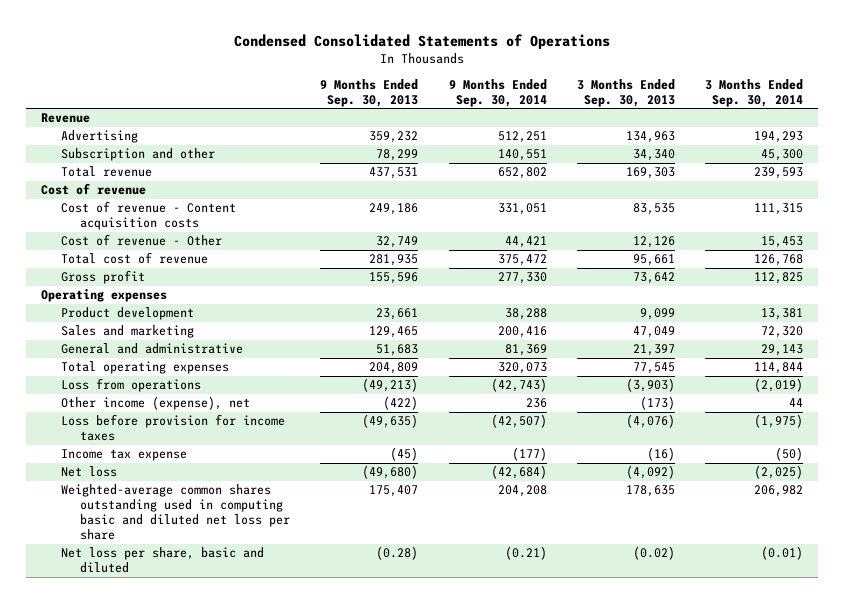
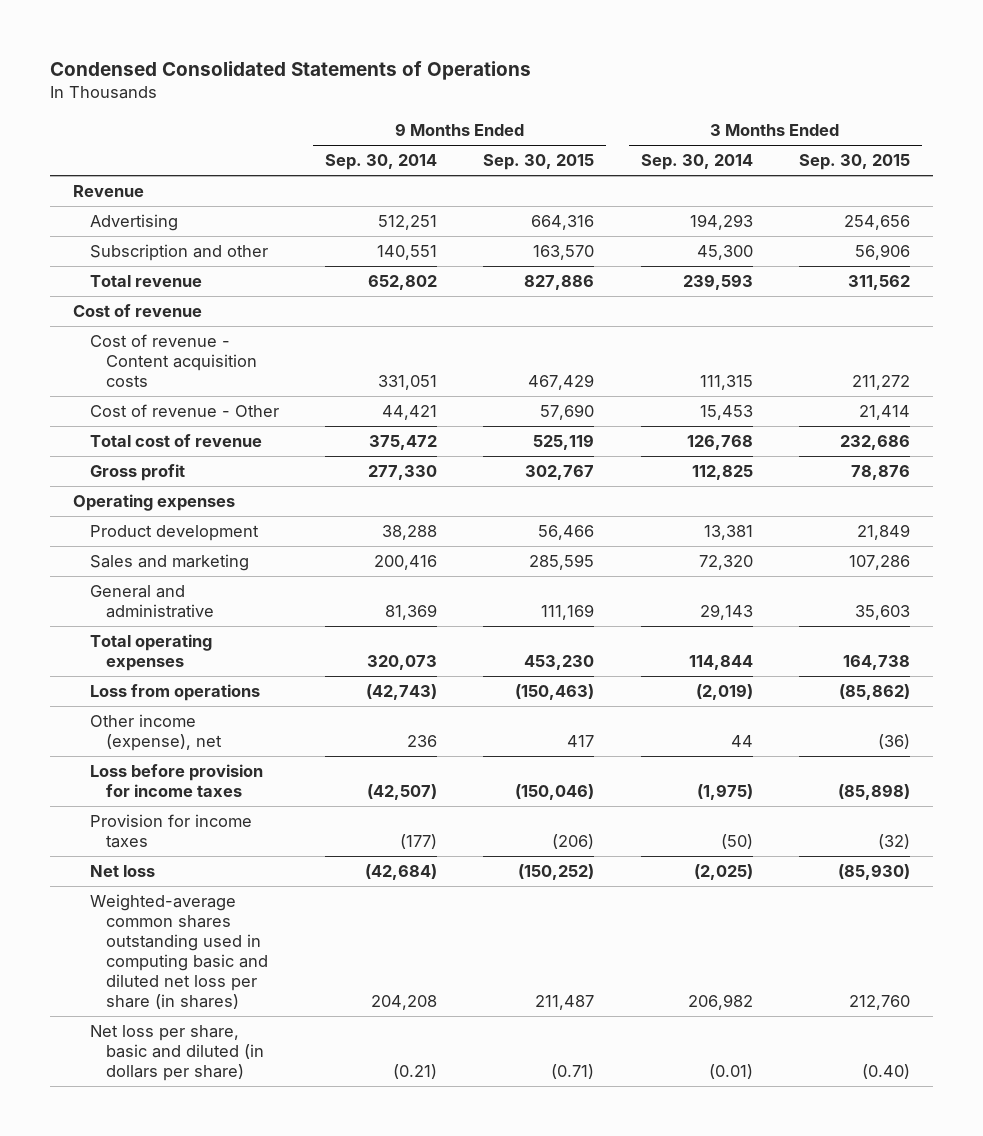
- | 9 Months Ended Sep. 30, 2013 | 9 Months Ended Sep. 30, 2014 | 3 Months Ended Sep. 30, 2013 | 3 Months Ended Sep. 30, 2014
+ | 9 Months Ended Sep. 30, 2014 | 9 Months Ended Sep. 30, 2015 | 3 Months Ended Sep. 30, 2014 | 3 Months Ended Sep. 30, 2015
- Income tax expense | (45) | (177) | (16) | (50)
+ Provision for income taxes | (177) | (206) | (50) | (32)
- Weighted-average common shares outstanding used in computing basic and diluted net loss per share | 175,407 | 204,208 | 178,635 | 206,982
- Net loss per share, basic and diluted | (0.28) | (0.21) | (0.02) | (0.01)
+ Weighted-average common shares outstanding used in computing basic and diluted net loss per share (in shares) | 204,208 | 211,487 | 206,982 | 212,760
+ Net loss per share, basic and diluted (in dollars per share) | (0.21) | (0.71) | (0.01) | (0.40)

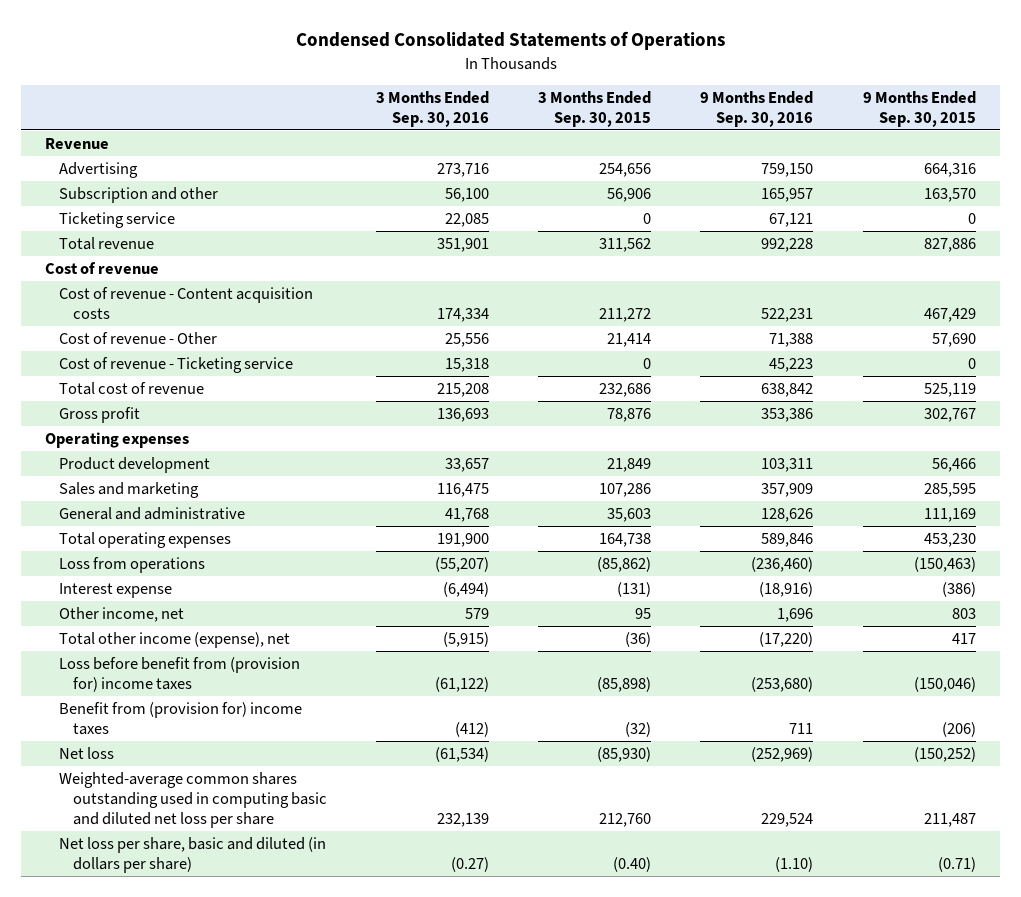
- | 9 Months Ended Sep. 30, 2014 | 9 Months Ended Sep. 30, 2015 | 3 Months Ended Sep. 30, 2014 | 3 Months Ended Sep. 30, 2015
+ | 3 Months Ended Sep. 30, 2016 | 3 Months Ended Sep. 30, 2015 | 9 Months Ended Sep. 30, 2016 | 9 Months Ended Sep. 30, 2015
+ Ticketing service | 22,085 | 0 | 67,121 | 0
+ Cost of revenue - Ticketing service | 15,318 | 0 | 45,223 | 0
- Other income (expense), net | 236 | 417 | 44 | (36)
- Loss before provision for income taxes | (42,507) | (150,046) | (1,975) | (85,898)
- Provision for income taxes | (177) | (206) | (50) | (32)
+ Interest expense | (6,494) | (131) | (18,916) | (386)
+ Other income, net | 579 | 95 | 1,696 | 803
+ Total other income (expense), net | (5,915) | (36) | (17,220) | 417
+ Loss before benefit from (provision for) income taxes | (61,122) | (85,898) | (253,680) | (150,046)
+ Benefit from (provision for) income taxes | (412) | (32) | 711 | (206)
- Weighted-average common shares outstanding used in computing basic and diluted net loss per share (in shares) | 204,208 | 211,487 | 206,982 | 212,760
+ Weighted-average common shares outstanding used in computing basic and diluted net loss per share | 232,139 | 212,760 | 229,524 | 211,487

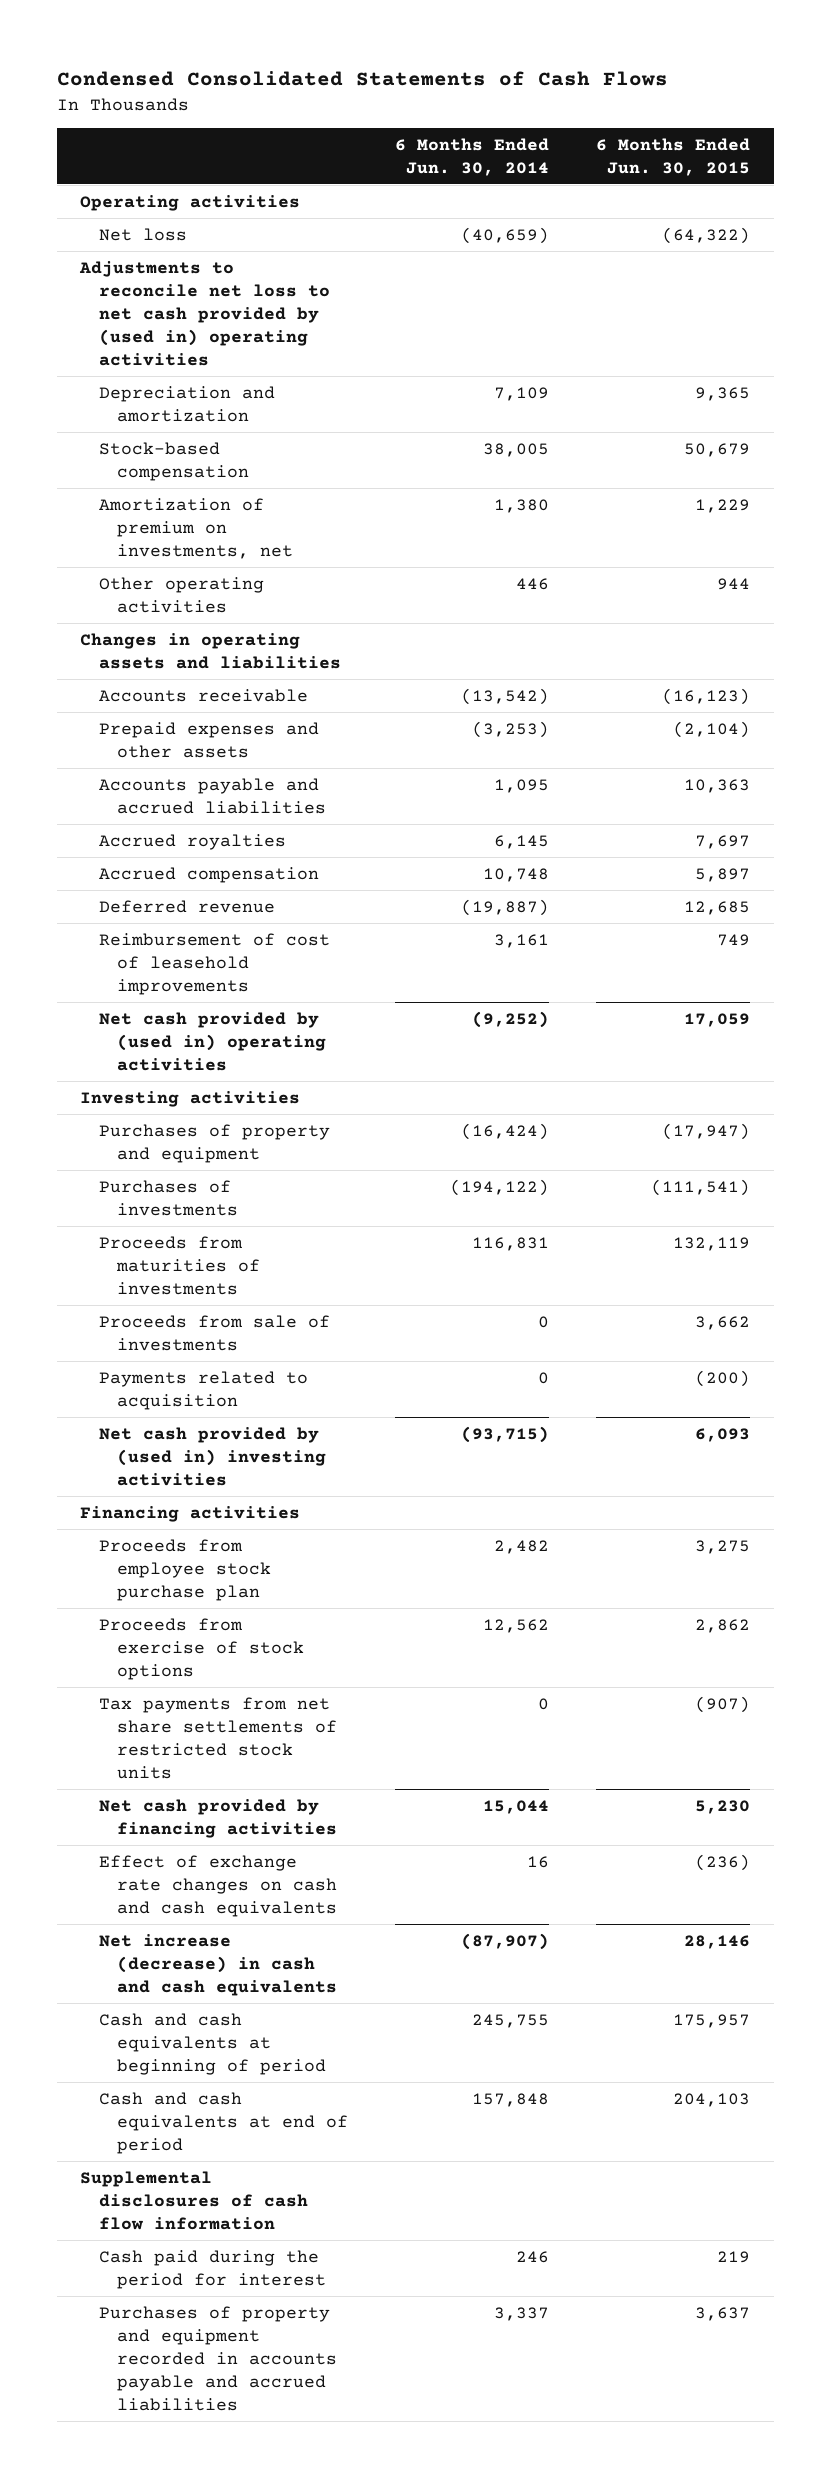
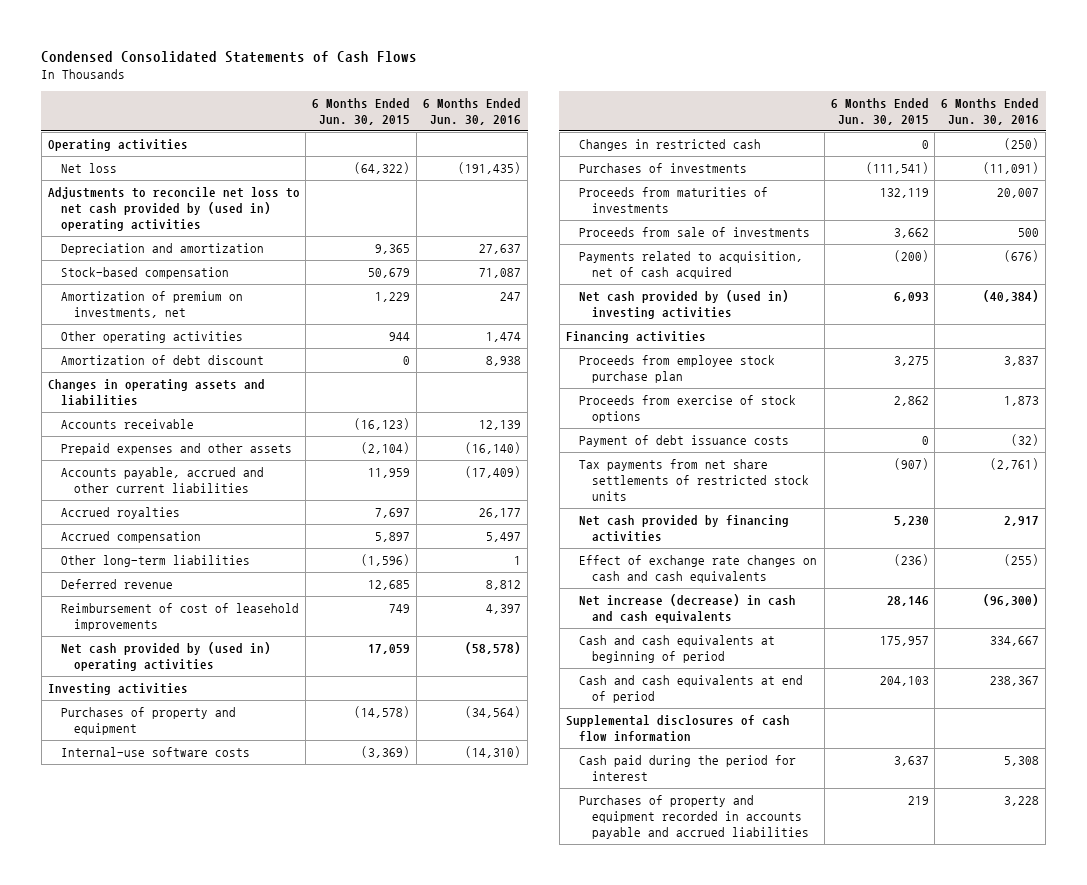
- | 6 Months Ended Jun. 30, 2014 | 6 Months Ended Jun. 30, 2015
+ | 6 Months Ended Jun. 30, 2015 | 6 Months Ended Jun. 30, 2016
+ Amortization of debt discount | 0 | 8,938
- Accounts payable and accrued liabilities | 1,095 | 10,363
+ Accounts payable, accrued and other current liabilities | 11,959 | (17,409)
+ Other long-term liabilities | (1,596) | 1
- Purchases of property and equipment | (16,424) | (17,947)
+ Purchases of property and equipment | (14,578) | (34,564)
+ Internal-use software costs | (3,369) | (14,310)
+ Changes in restricted cash | 0 | (250)
- Payments related to acquisition | 0 | (200)
+ Payments related to acquisition, net of cash acquired | (200) | (676)
+ Payment of debt issuance costs | 0 | (32)
- Cash paid during the period for interest | 246 | 219
- Purchases of property and equipment recorded in accounts payable and accrued liabilities | 3,337 | 3,637
+ Cash paid during the period for interest | 3,637 | 5,308
+ Purchases of property and equipment recorded in accounts payable and accrued liabilities | 219 | 3,228

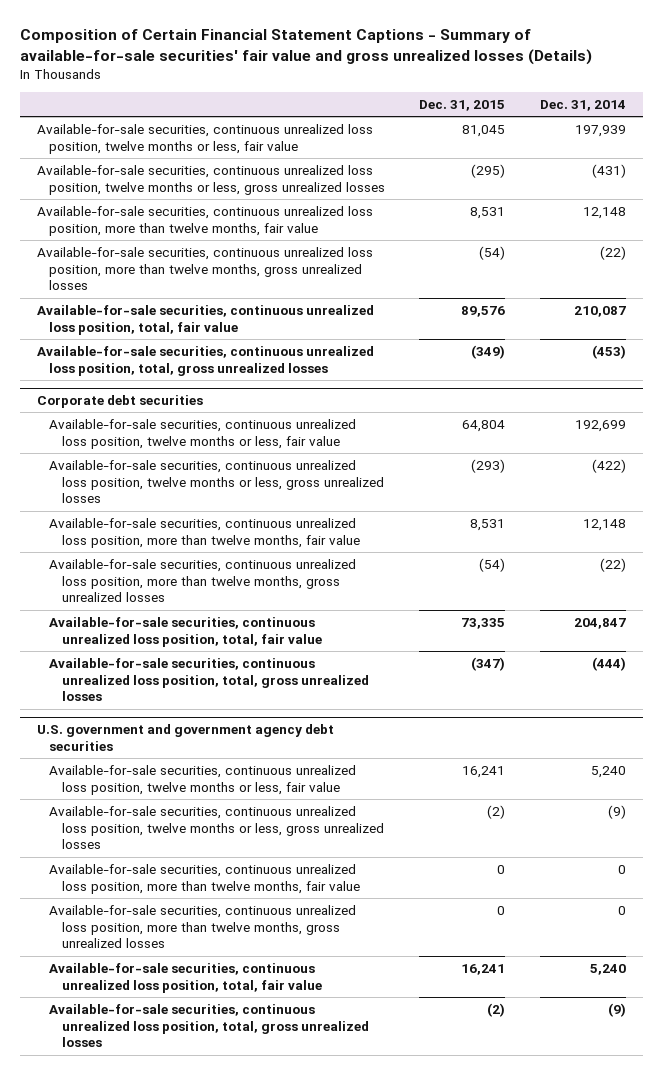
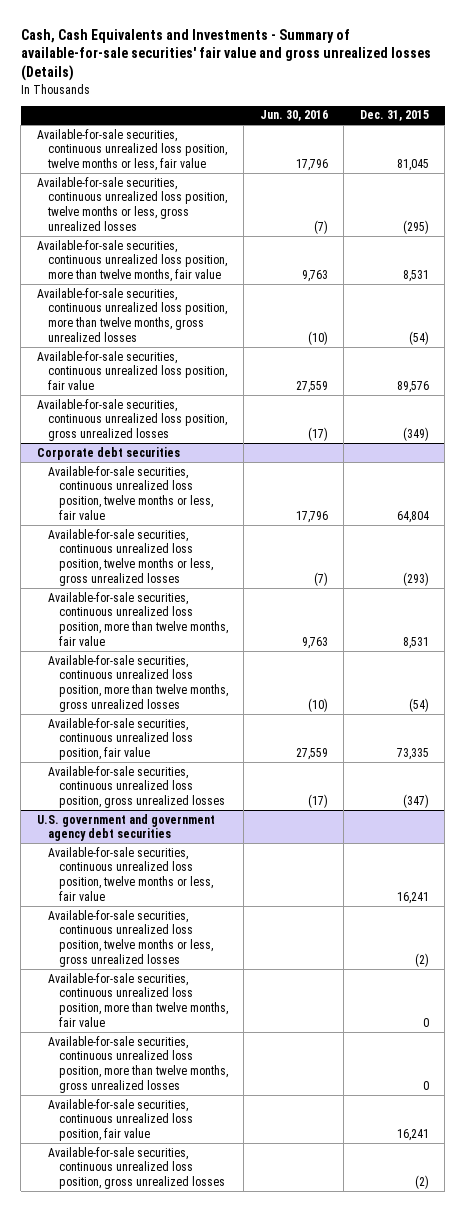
- Composition of Certain Financial Statement Captions - Summary of available-for-sale securities' fair value and gross unrealized losses (Details)
+ Cash, Cash Equivalents and Investments - Summary of available-for-sale securities' fair value and gross unrealized losses (Details)
- | Dec. 31, 2015 | Dec. 31, 2014
+ | Jun. 30, 2016 | Dec. 31, 2015
- Available-for-sale securities, continuous unrealized loss position, total, fair value | 89,576 | 210,087
- Available-for-sale securities, continuous unrealized loss position, total, gross unrealized losses | (349) | (453)
+ Available-for-sale securities, continuous unrealized loss position, fair value | 27,559 | 89,576
+ Available-for-sale securities, continuous unrealized loss position, gross unrealized losses | (17) | (349)
@ Corporate debt securities
- Available-for-sale securities, continuous unrealized loss position, total, fair value | 73,335 | 204,847
- Available-for-sale securities, continuous unrealized loss position, total, gross unrealized losses | (347) | (444)
+ Available-for-sale securities, continuous unrealized loss position, fair value | 27,559 | 73,335
+ Available-for-sale securities, continuous unrealized loss position, gross unrealized losses | (17) | (347)
@ U.S. government and government agency debt securities
- Available-for-sale securities, continuous unrealized loss position, total, fair value | 16,241 | 5,240
- Available-for-sale securities, continuous unrealized loss position, total, gross unrealized losses | (2) | (9)
+ Available-for-sale securities, continuous unrealized loss position, fair value | | 16,241
+ Available-for-sale securities, continuous unrealized loss position, gross unrealized losses | | (2)

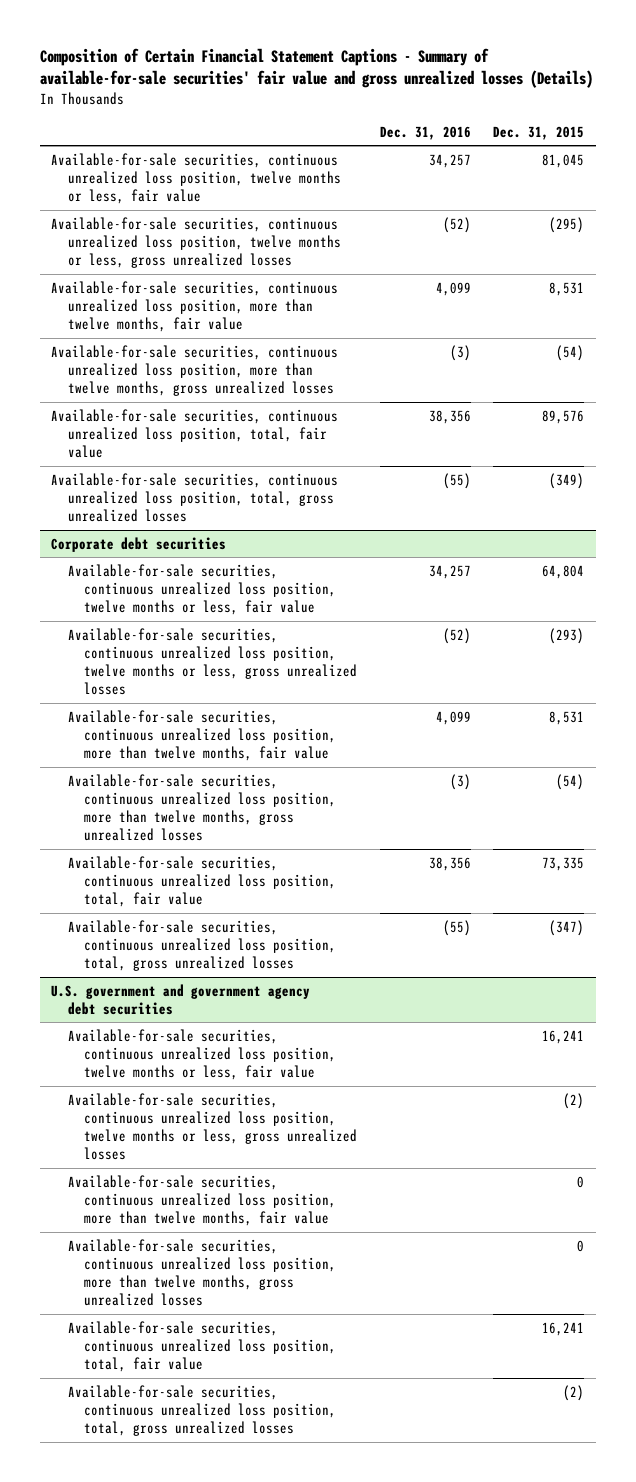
- Cash, Cash Equivalents and Investments - Summary of available-for-sale securities' fair value and gross unrealized losses (Details)
+ Composition of Certain Financial Statement Captions - Summary of available-for-sale securities' fair value and gross unrealized losses (Details)
- | Jun. 30, 2016 | Dec. 31, 2015
+ | Dec. 31, 2016 | Dec. 31, 2015
- Available-for-sale securities, continuous unrealized loss position, fair value | 27,559 | 89,576
- Available-for-sale securities, continuous unrealized loss position, gross unrealized losses | (17) | (349)
+ Available-for-sale securities, continuous unrealized loss position, total, fair value | 38,356 | 89,576
+ Available-for-sale securities, continuous unrealized loss position, total, gross unrealized losses | (55) | (349)
@ Corporate debt securities
- Available-for-sale securities, continuous unrealized loss position, fair value | 27,559 | 73,335
- Available-for-sale securities, continuous unrealized loss position, gross unrealized losses | (17) | (347)
+ Available-for-sale securities, continuous unrealized loss position, total, fair value | 38,356 | 73,335
+ Available-for-sale securities, continuous unrealized loss position, total, gross unrealized losses | (55) | (347)
@ U.S. government and government agency debt securities
- Available-for-sale securities, continuous unrealized loss position, fair value | | 16,241
- Available-for-sale securities, continuous unrealized loss position, gross unrealized losses | | (2)
+ Available-for-sale securities, continuous unrealized loss position, total, fair value | | 16,241
+ Available-for-sale securities, continuous unrealized loss position, total, gross unrealized losses | | (2)

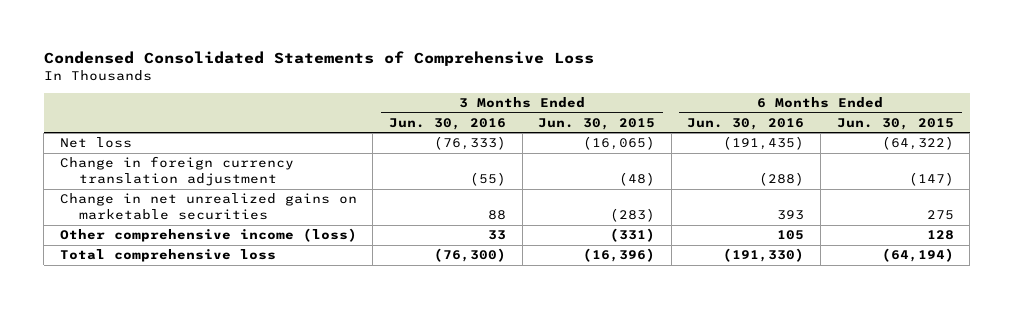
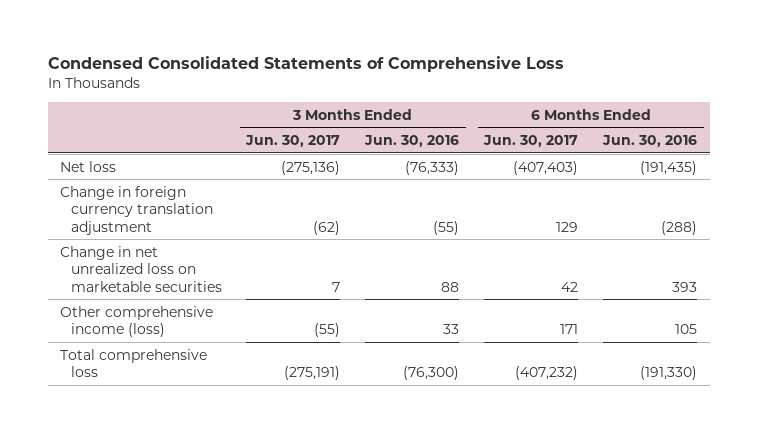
- | 3 Months Ended Jun. 30, 2016 | 3 Months Ended Jun. 30, 2015 | 6 Months Ended Jun. 30, 2016 | 6 Months Ended Jun. 30, 2015
+ | 3 Months Ended Jun. 30, 2017 | 3 Months Ended Jun. 30, 2016 | 6 Months Ended Jun. 30, 2017 | 6 Months Ended Jun. 30, 2016
- Change in net unrealized gains on marketable securities | 88 | (283) | 393 | 275
+ Change in net unrealized loss on marketable securities | 7 | 88 | 42 | 393

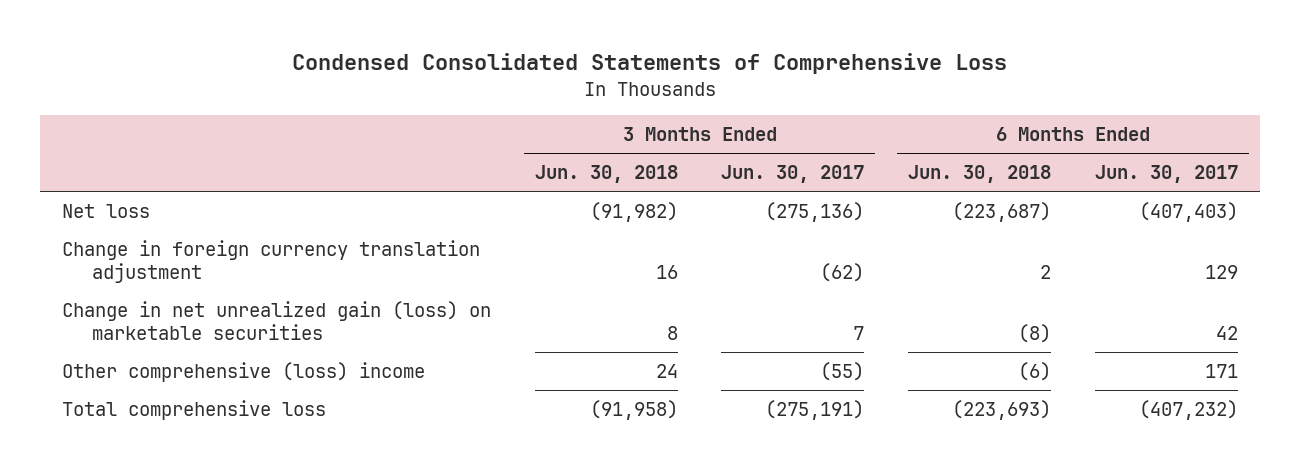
- | 3 Months Ended Jun. 30, 2017 | 3 Months Ended Jun. 30, 2016 | 6 Months Ended Jun. 30, 2017 | 6 Months Ended Jun. 30, 2016
+ | 3 Months Ended Jun. 30, 2018 | 3 Months Ended Jun. 30, 2017 | 6 Months Ended Jun. 30, 2018 | 6 Months Ended Jun. 30, 2017
- Change in net unrealized loss on marketable securities | 7 | 88 | 42 | 393
- Other comprehensive income (loss) | (55) | 33 | 171 | 105
+ Change in net unrealized gain (loss) on marketable securities | 8 | 7 | (8) | 42
+ Other comprehensive (loss) income | 24 | (55) | (6) | 171

